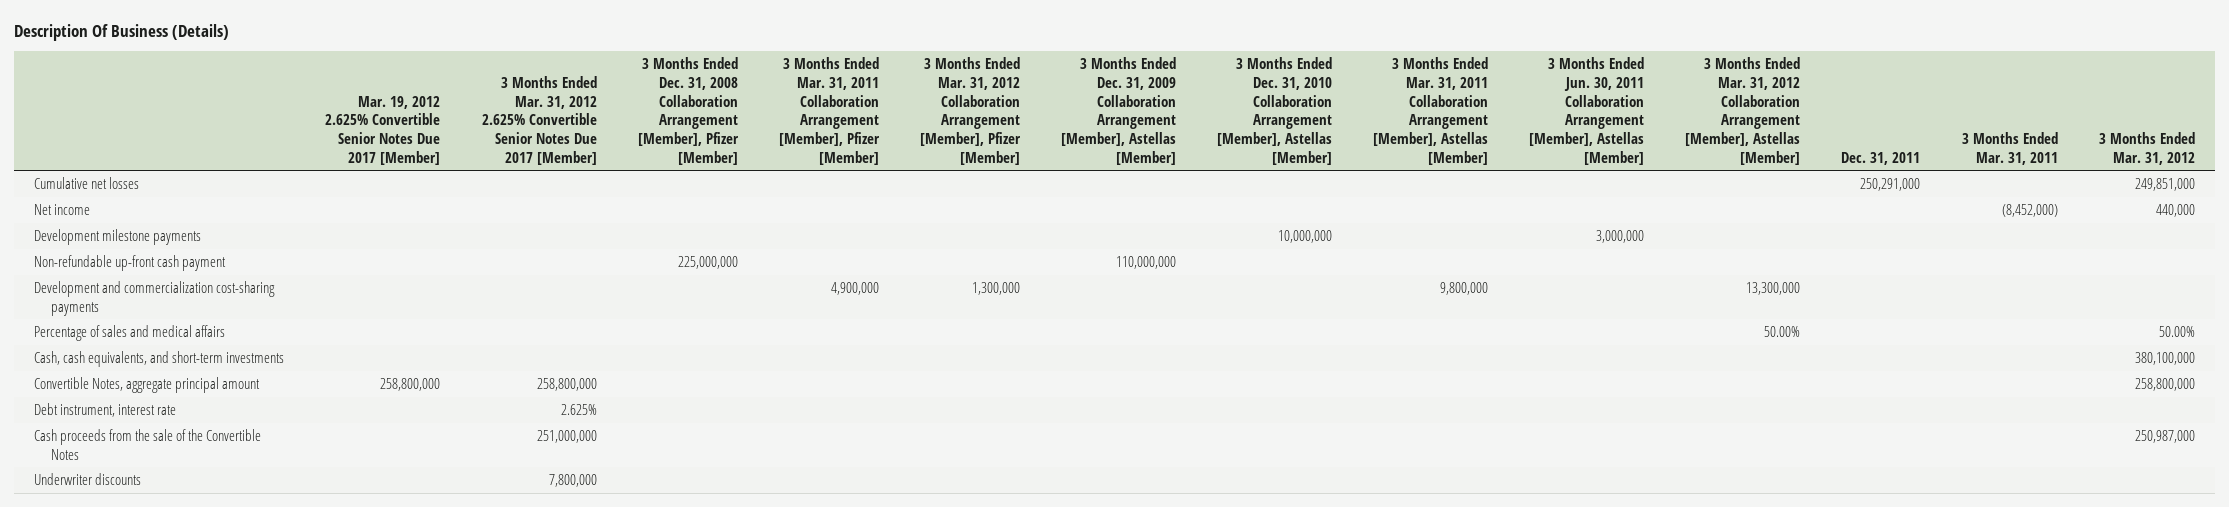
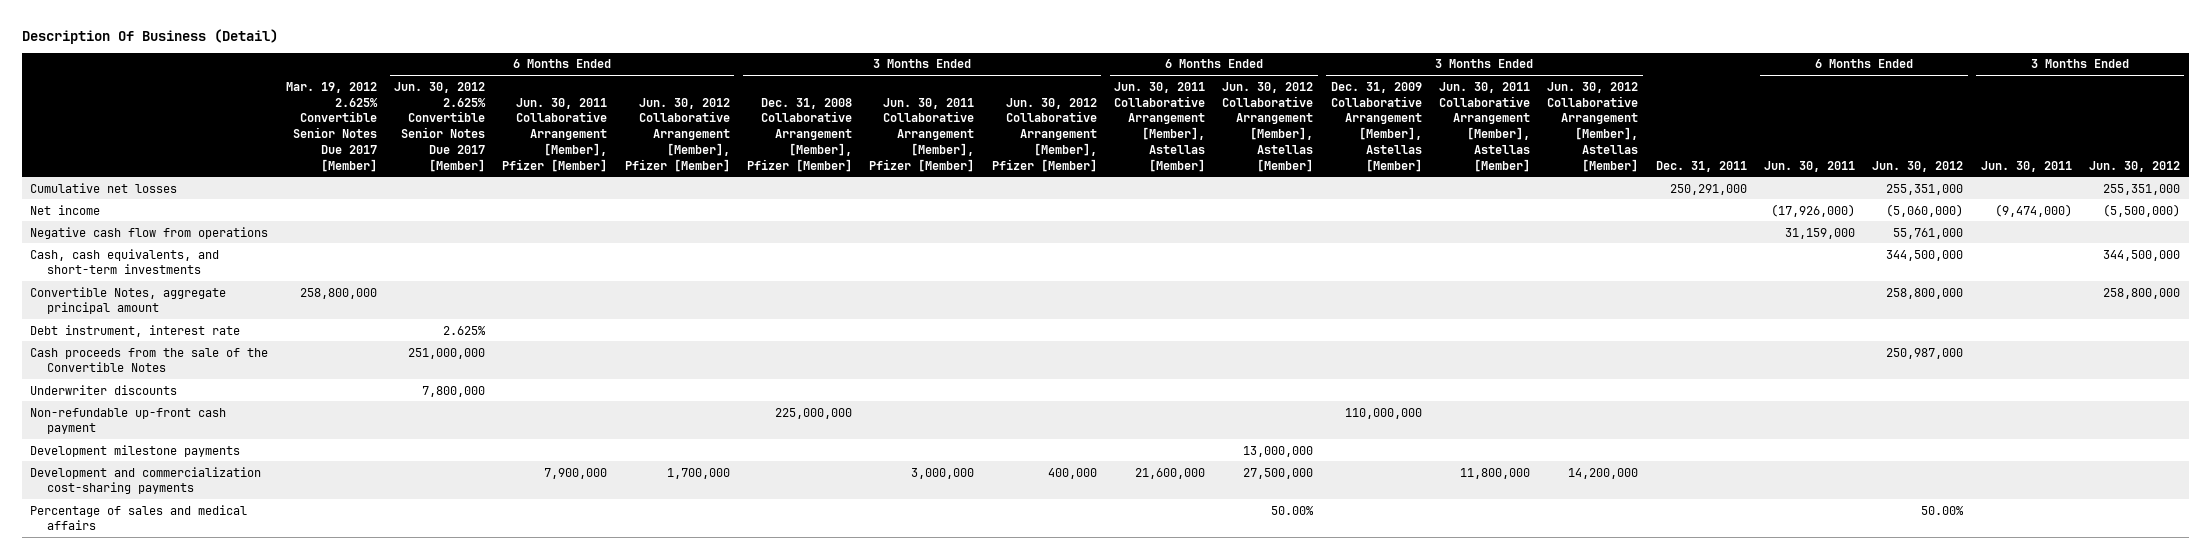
- Description Of Business (Details)
+ Description Of Business (Detail)
- | Mar. 19, 2012 2.625% Convertible Senior Notes Due 2017 [Member] | 3 Months Ended Mar. 31, 2012 2.625% Convertible Senior Notes Due 2017 [Member] | 3 Months Ended Dec. 31, 2008 Collaboration Arrangement [Member], Pfizer [Member] | 3 Months Ended Mar. 31, 2011 Collaboration Arrangement [Member], Pfizer [Member] | 3 Months Ended Mar. 31, 2012 Collaboration Arrangement [Member], Pfizer [Member] | 3 Months Ended Dec. 31, 2009 Collaboration Arrangement [Member], Astellas [Member] | 3 Months Ended Dec. 31, 2010 Collaboration Arrangement [Member], Astellas [Member] | 3 Months Ended Mar. 31, 2011 Collaboration Arrangement [Member], Astellas [Member] | 3 Months Ended Jun. 30, 2011 Collaboration Arrangement [Member], Astellas [Member] | 3 Months Ended Mar. 31, 2012 Collaboration Arrangement [Member], Astellas [Member] | Dec. 31, 2011 | 3 Months Ended Mar. 31, 2011 | 3 Months Ended Mar. 31, 2012
+ | Mar. 19, 2012 2.625% Convertible Senior Notes Due 2017 [Member] | 6 Months Ended Jun. 30, 2012 2.625% Convertible Senior Notes Due 2017 [Member] | 6 Months Ended Jun. 30, 2011 Collaborative Arrangement [Member], Pfizer [Member] | 6 Months Ended Jun. 30, 2012 Collaborative Arrangement [Member], Pfizer [Member] | 3 Months Ended Dec. 31, 2008 Collaborative Arrangement [Member], Pfizer [Member] | 3 Months Ended Jun. 30, 2011 Collaborative Arrangement [Member], Pfizer [Member] | 3 Months Ended Jun. 30, 2012 Collaborative Arrangement [Member], Pfizer [Member] | 6 Months Ended Jun. 30, 2011 Collaborative Arrangement [Member], Astellas [Member] | 6 Months Ended Jun. 30, 2012 Collaborative Arrangement [Member], Astellas [Member] | 3 Months Ended Dec. 31, 2009 Collaborative Arrangement [Member], Astellas [Member] | 3 Months Ended Jun. 30, 2011 Collaborative Arrangement [Member], Astellas [Member] | 3 Months Ended Jun. 30, 2012 Collaborative Arrangement [Member], Astellas [Member] | Dec. 31, 2011 | 6 Months Ended Jun. 30, 2011 | 6 Months Ended Jun. 30, 2012 | 3 Months Ended Jun. 30, 2011 | 3 Months Ended Jun. 30, 2012
+ Negative cash flow from operations | | | | | | | | | | | | | | 31,159,000 | 55,761,000 | |
moved down: Non-refundable up-front cash payment | | | | | 225,000,000 | | | | | 110,000,000 | | | | | | |
moved down: Development milestone payments | | | | | | | | | 13,000,000 | | | | | | | |
moved down: Development and commercialization cost-sharing payments | | | 7,900,000 | 1,700,000 | | 3,000,000 | 400,000 | 21,600,000 | 27,500,000 | | 11,800,000 | 14,200,000 | | | | |
moved down: Percentage of sales and medical affairs | | | | | | | | | 50.00% | | | | | | 50.00% | |

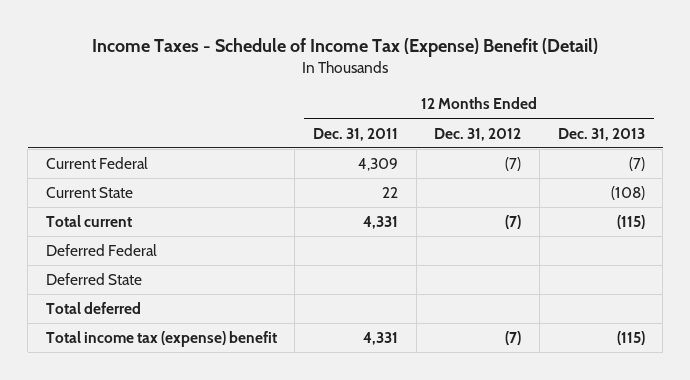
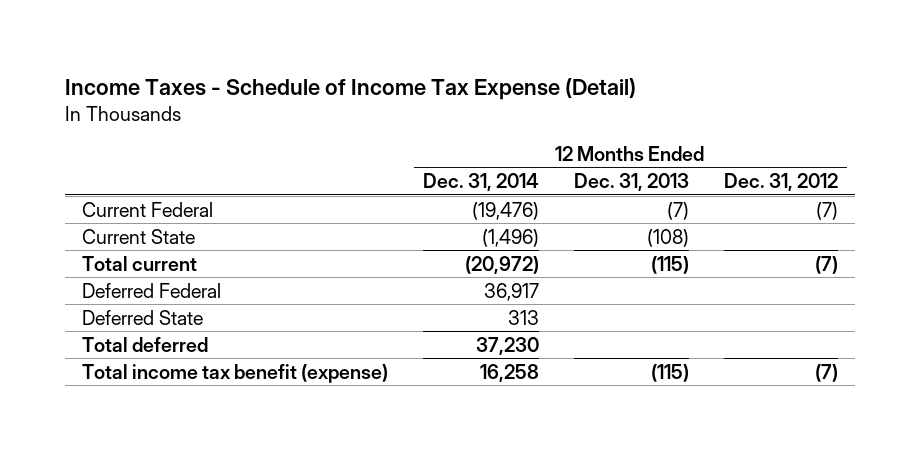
- Income Taxes - Schedule of Income Tax (Expense) Benefit (Detail)
+ Income Taxes - Schedule of Income Tax Expense (Detail)
- | 12 Months Ended Dec. 31, 2011 | 12 Months Ended Dec. 31, 2012 | 12 Months Ended Dec. 31, 2013
+ | 12 Months Ended Dec. 31, 2014 | 12 Months Ended Dec. 31, 2013 | 12 Months Ended Dec. 31, 2012
- Total income tax (expense) benefit | 4,331 | (7) | (115)
+ Total income tax benefit (expense) | 16,258 | (115) | (7)

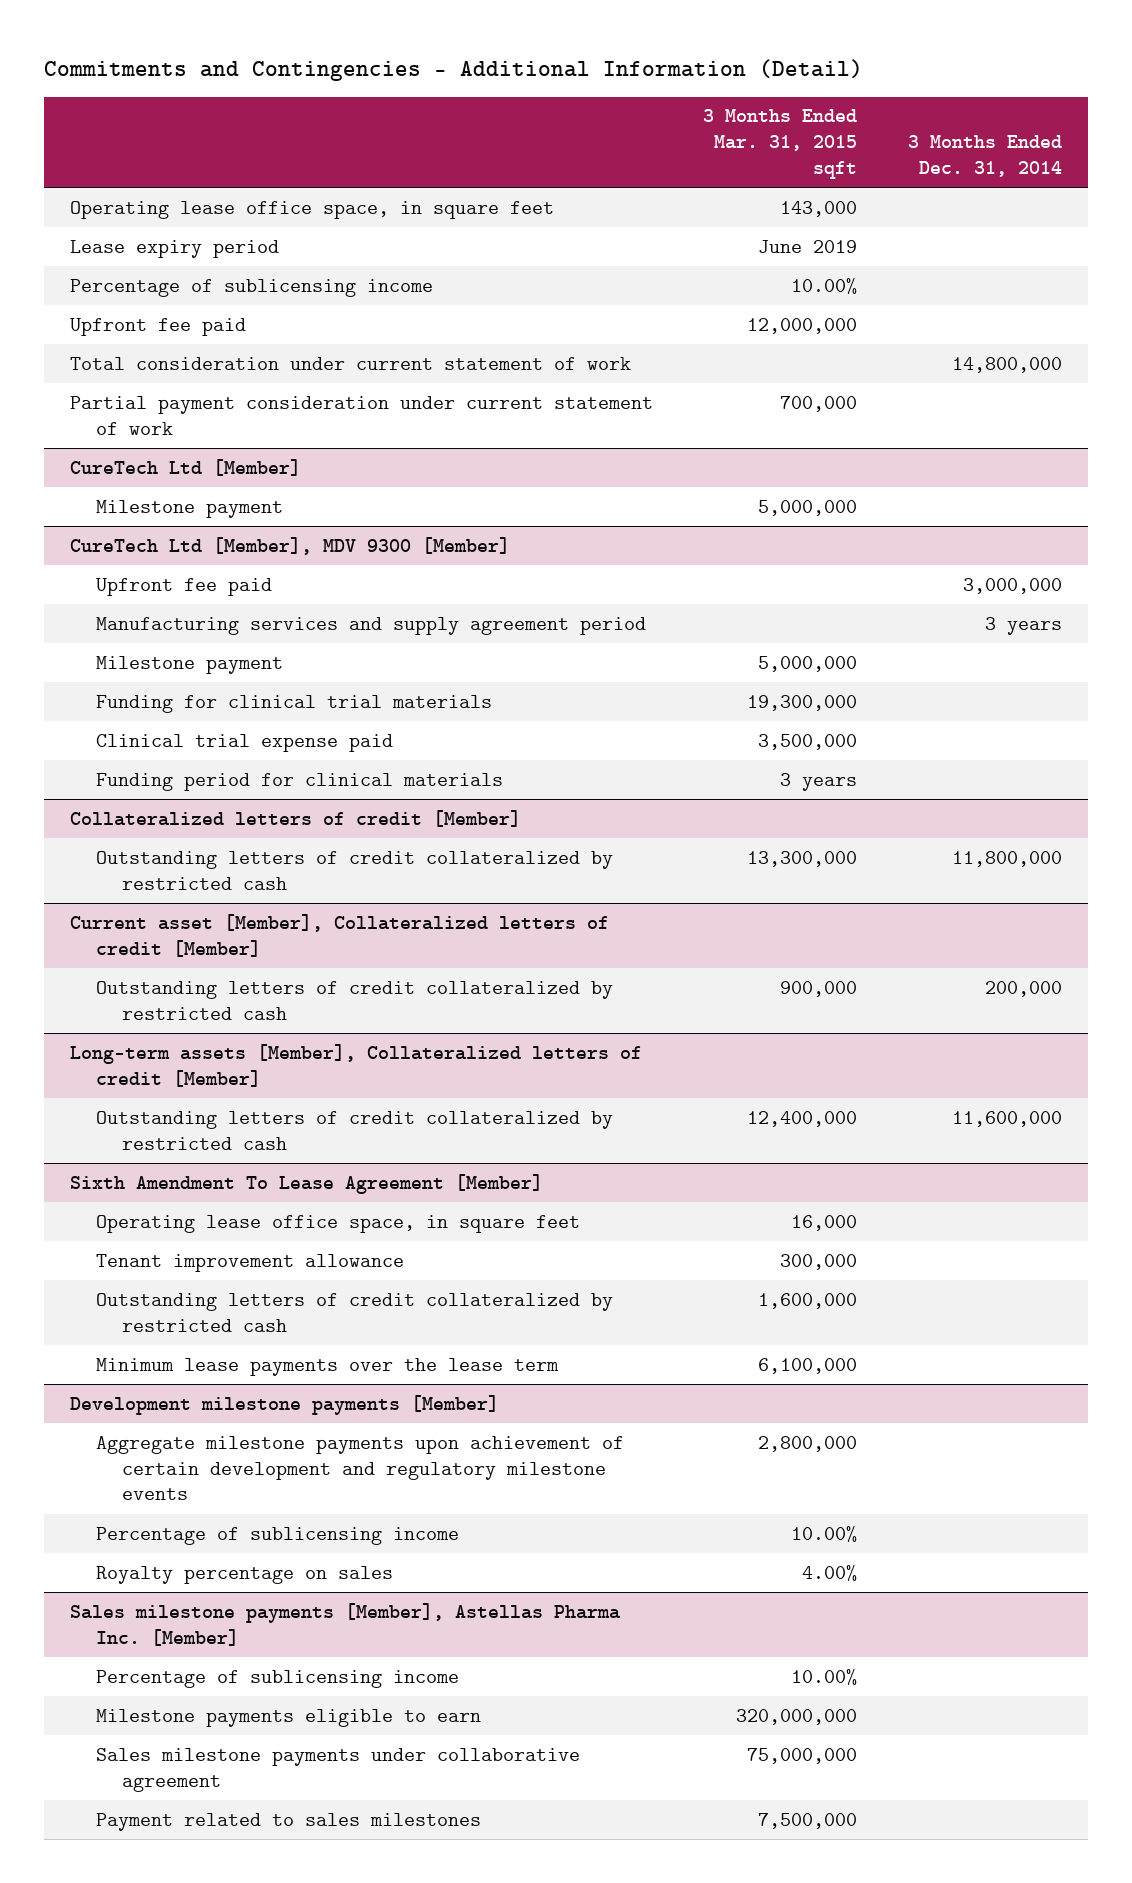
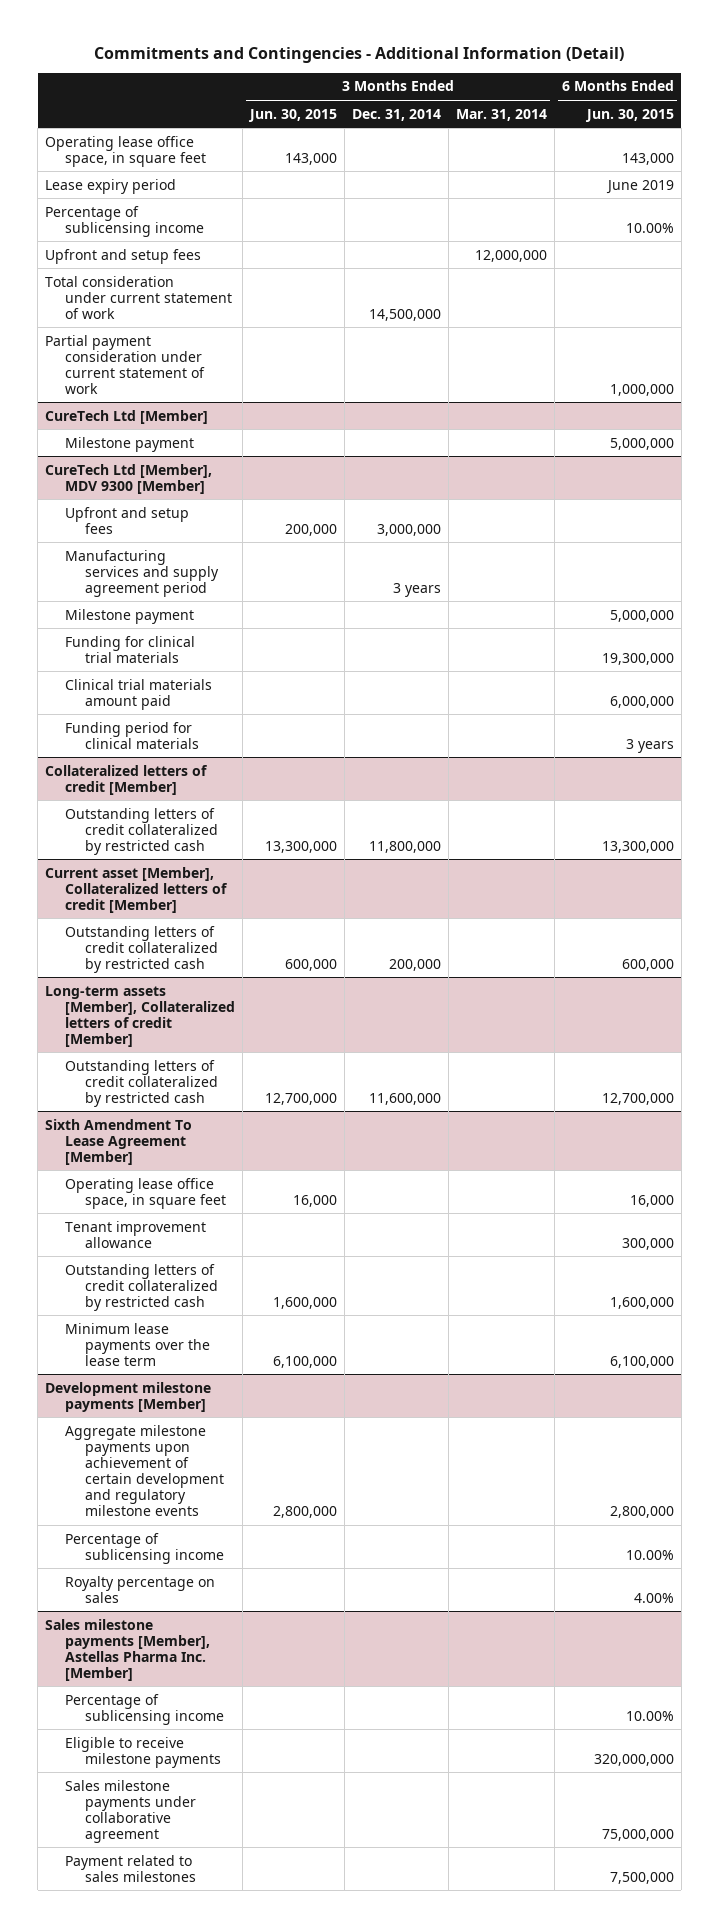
- | 3 Months Ended Mar. 31, 2015 sqft | 3 Months Ended Dec. 31, 2014
+ | 3 Months Ended Jun. 30, 2015 | 3 Months Ended Dec. 31, 2014 | 3 Months Ended Mar. 31, 2014 | 6 Months Ended Jun. 30, 2015
- Upfront fee paid | 12,000,000 |
- Total consideration under current statement of work | | 14,800,000
+ Upfront and setup fees | | | 12,000,000 |
+ Total consideration under current statement of work | | 14,500,000 | |
@ CureTech Ltd [Member], MDV 9300 [Member]
- Upfront fee paid | | 3,000,000
+ Upfront and setup fees | 200,000 | 3,000,000 | |
- Clinical trial expense paid | 3,500,000 |
+ Clinical trial materials amount paid | | | | 6,000,000
@ Sales milestone payments [Member], Astellas Pharma Inc. [Member]
- Milestone payments eligible to earn | 320,000,000 |
+ Eligible to receive milestone payments | | | | 320,000,000

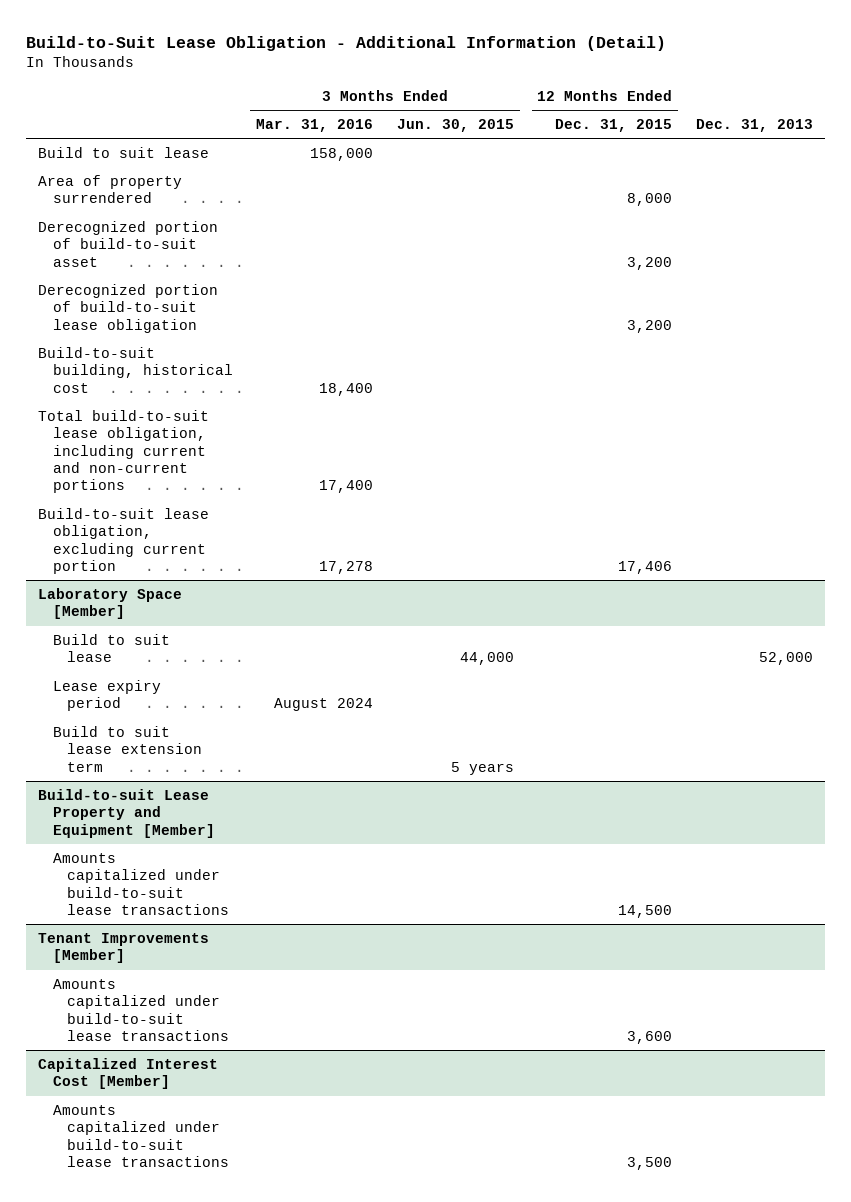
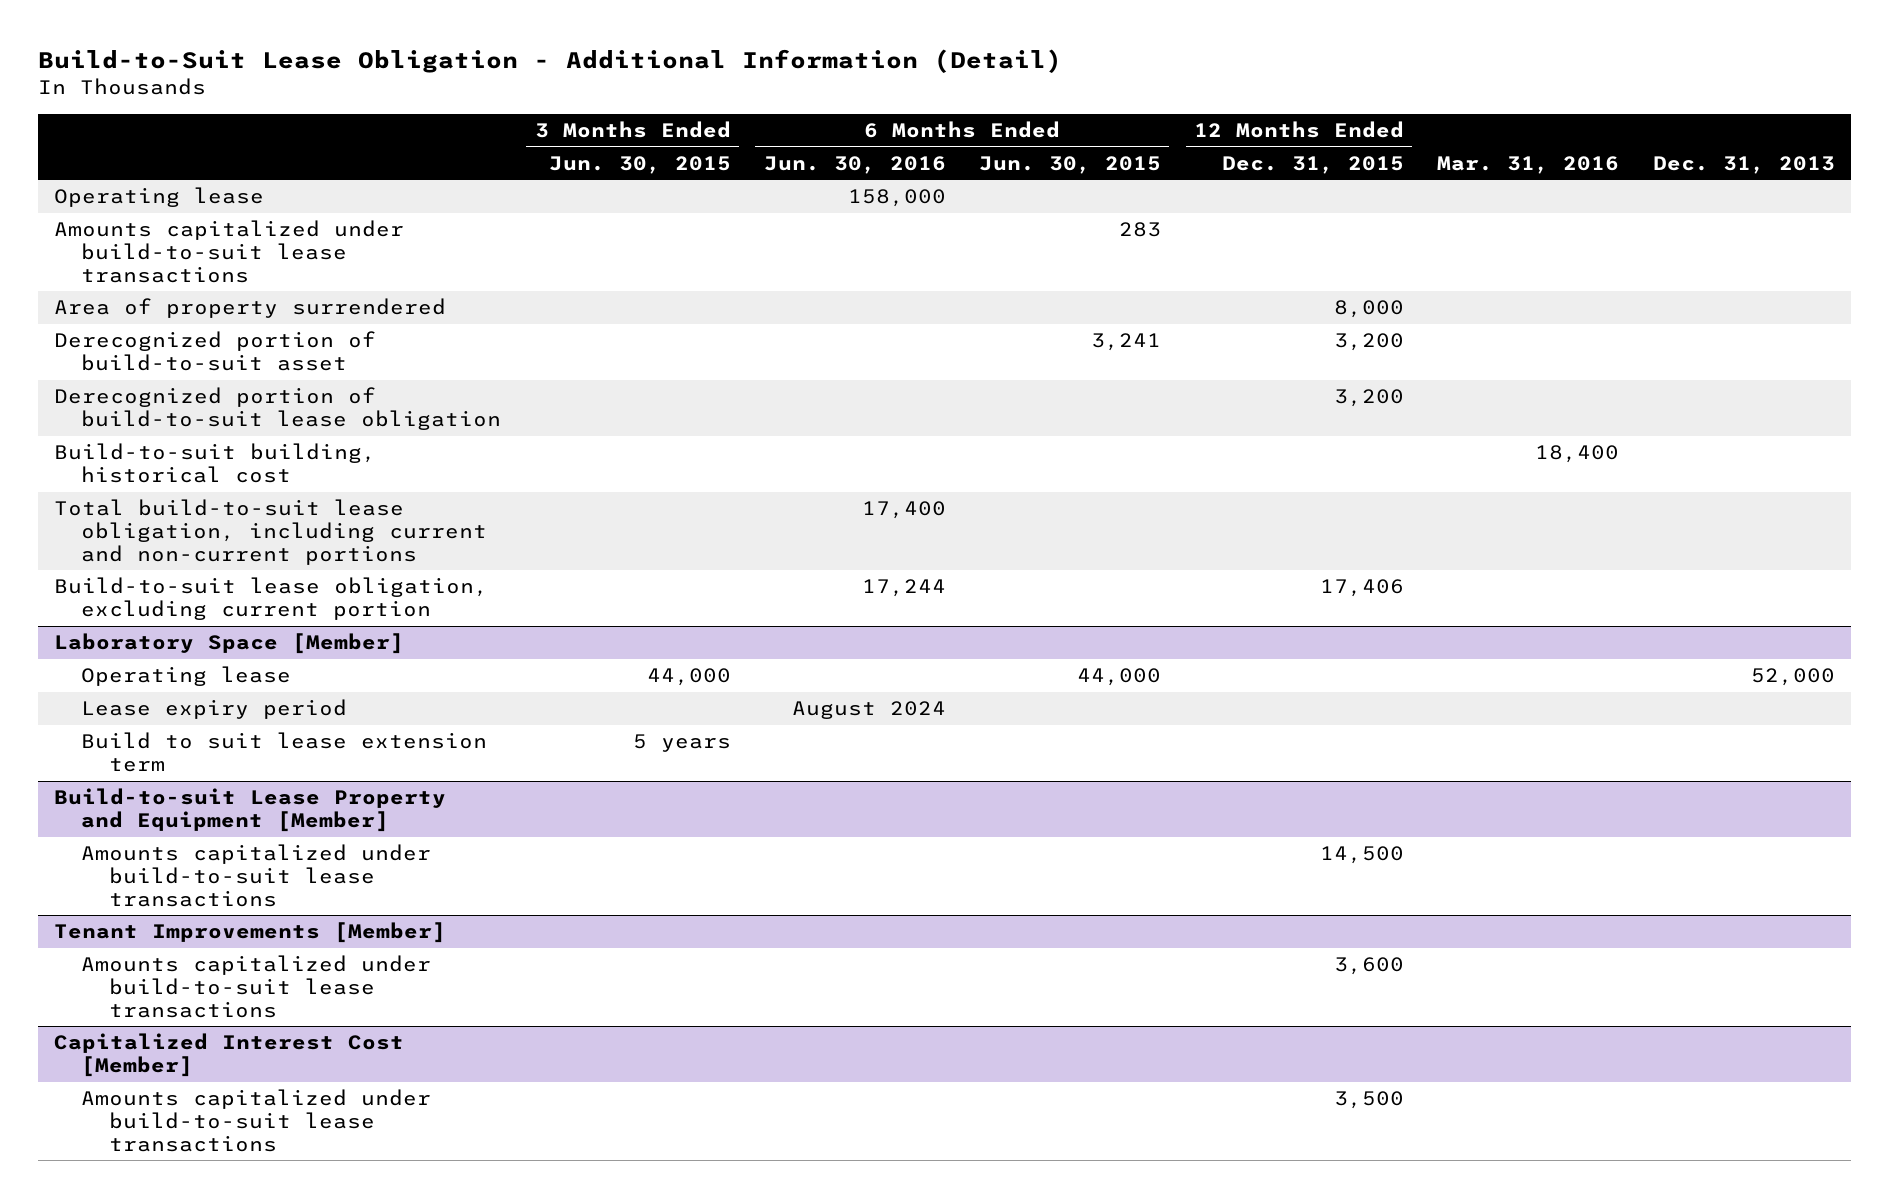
- | 3 Months Ended Mar. 31, 2016 | 3 Months Ended Jun. 30, 2015 | 12 Months Ended Dec. 31, 2015 | Dec. 31, 2013
+ | 3 Months Ended Jun. 30, 2015 | 6 Months Ended Jun. 30, 2016 | 6 Months Ended Jun. 30, 2015 | 12 Months Ended Dec. 31, 2015 | Mar. 31, 2016 | Dec. 31, 2013
- Build to suit lease | 158,000 | | |
+ Operating lease | | 158,000 | | | |
+ Amounts capitalized under build-to-suit lease transactions | | | 283 | | |
@ Laboratory Space [Member]
- Build to suit lease | | 44,000 | | 52,000
+ Operating lease | 44,000 | | 44,000 | | | 52,000

